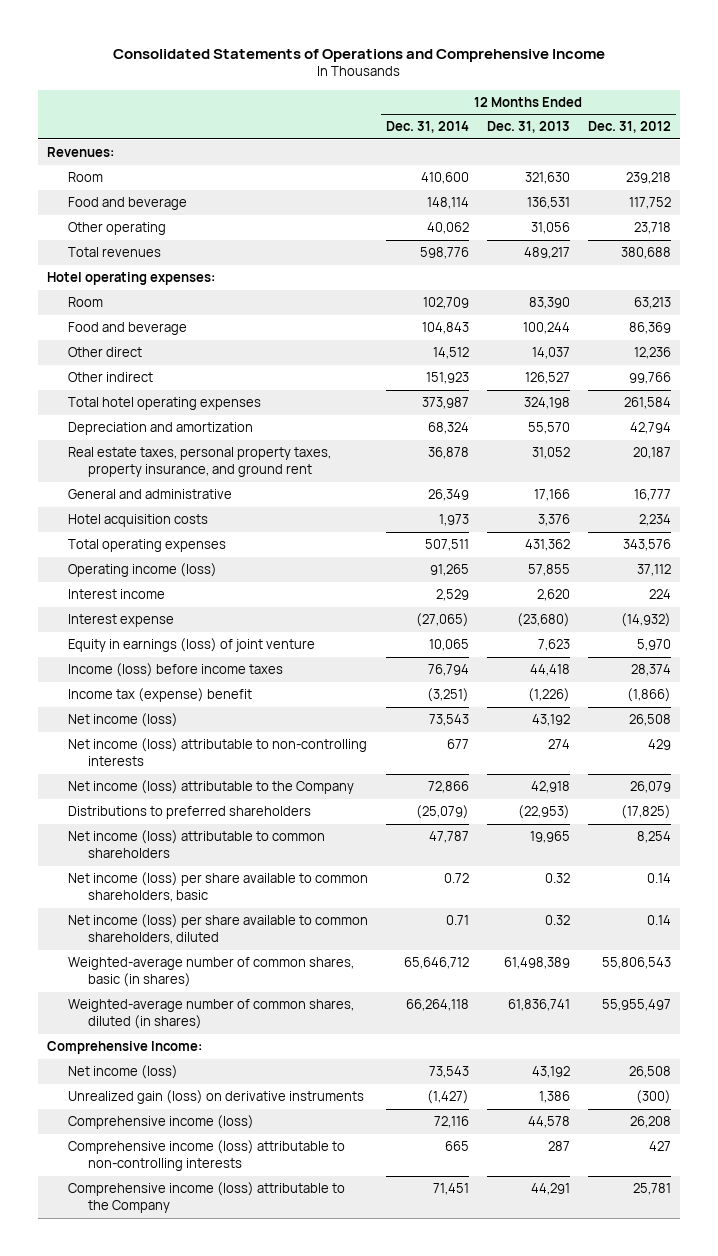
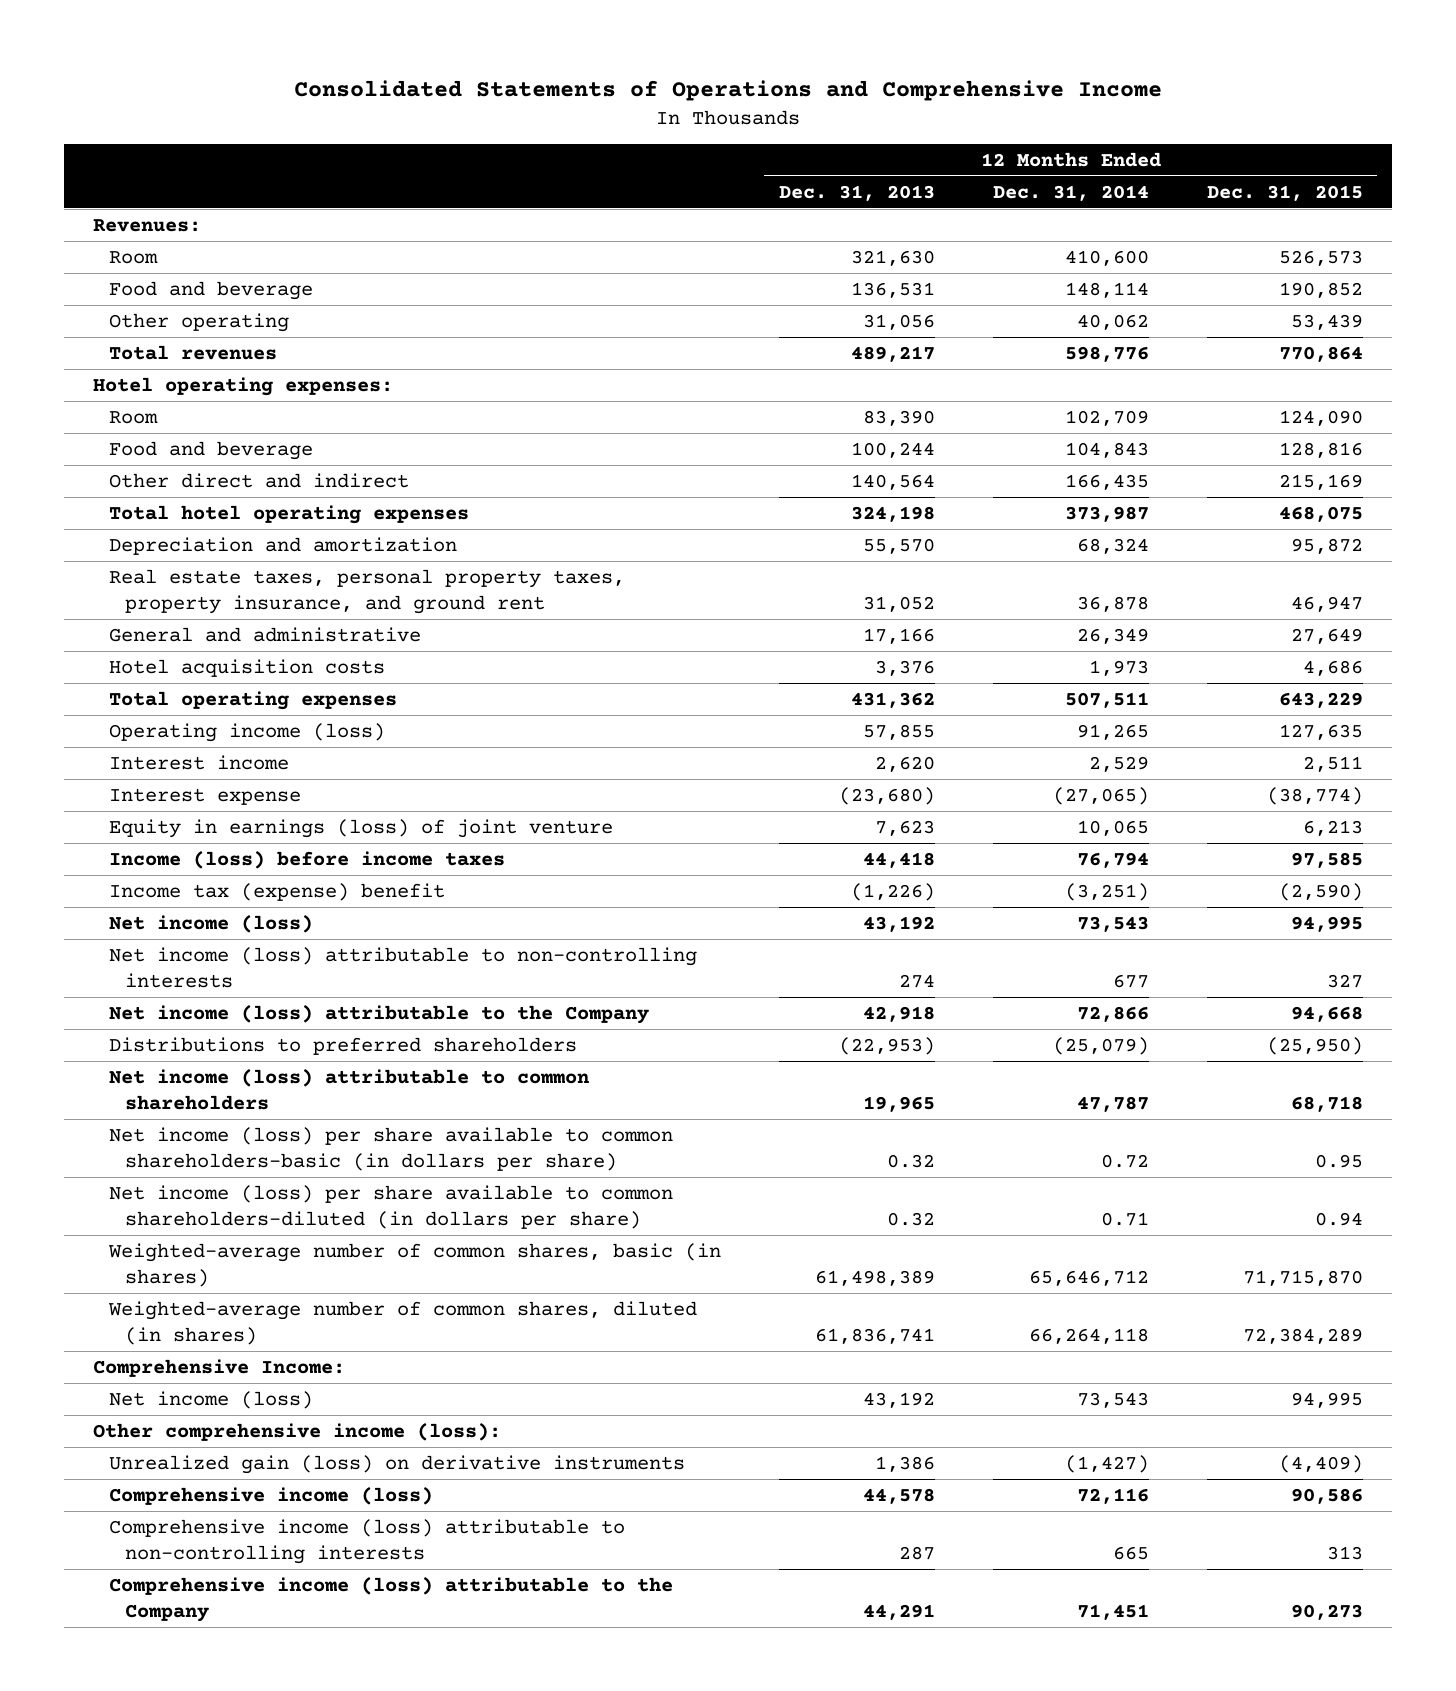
- | 12 Months Ended Dec. 31, 2014 | 12 Months Ended Dec. 31, 2013 | 12 Months Ended Dec. 31, 2012
+ | 12 Months Ended Dec. 31, 2013 | 12 Months Ended Dec. 31, 2014 | 12 Months Ended Dec. 31, 2015
- Other direct | 14,512 | 14,037 | 12,236
- Other indirect | 151,923 | 126,527 | 99,766
+ Other direct and indirect | 140,564 | 166,435 | 215,169
- Net income (loss) per share available to common shareholders, basic | 0.72 | 0.32 | 0.14
- Net income (loss) per share available to common shareholders, diluted | 0.71 | 0.32 | 0.14
+ Net income (loss) per share available to common shareholders-basic (in dollars per share) | 0.32 | 0.72 | 0.95
+ Net income (loss) per share available to common shareholders-diluted (in dollars per share) | 0.32 | 0.71 | 0.94
+ Other comprehensive income (loss):

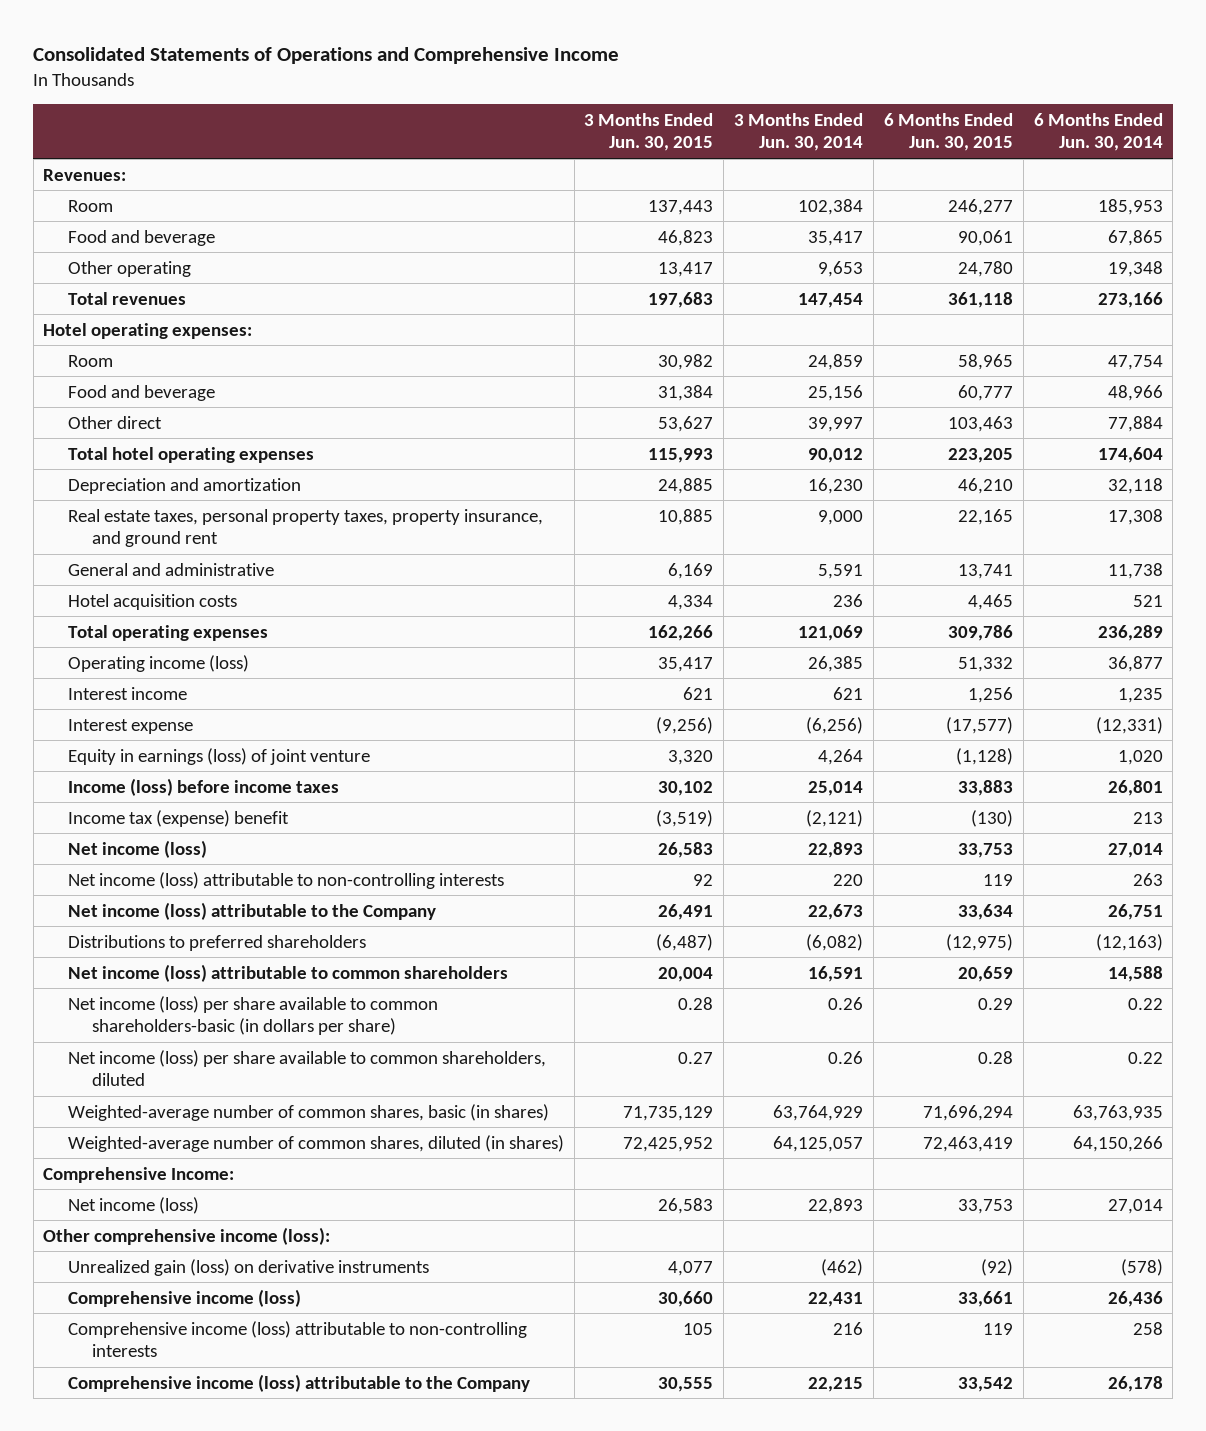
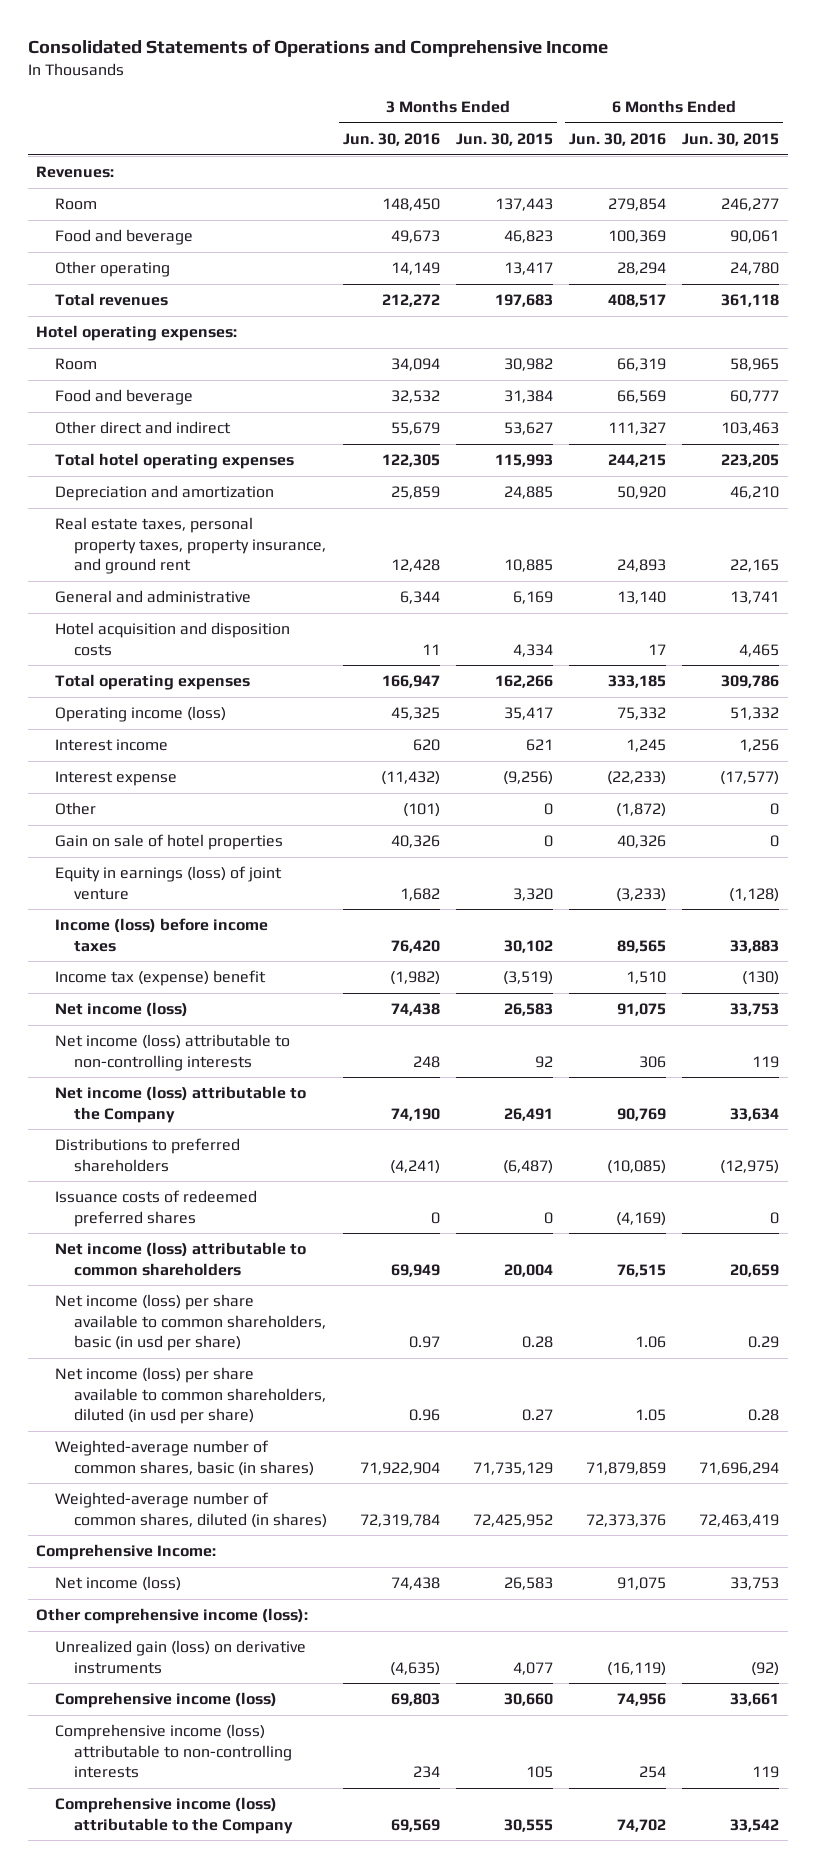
- | 3 Months Ended Jun. 30, 2015 | 3 Months Ended Jun. 30, 2014 | 6 Months Ended Jun. 30, 2015 | 6 Months Ended Jun. 30, 2014
+ | 3 Months Ended Jun. 30, 2016 | 3 Months Ended Jun. 30, 2015 | 6 Months Ended Jun. 30, 2016 | 6 Months Ended Jun. 30, 2015
- Other direct | 53,627 | 39,997 | 103,463 | 77,884
+ Other direct and indirect | 55,679 | 53,627 | 111,327 | 103,463
- Hotel acquisition costs | 4,334 | 236 | 4,465 | 521
+ Hotel acquisition and disposition costs | 11 | 4,334 | 17 | 4,465
+ Other | (101) | 0 | (1,872) | 0
+ Gain on sale of hotel properties | 40,326 | 0 | 40,326 | 0
+ Issuance costs of redeemed preferred shares | 0 | 0 | (4,169) | 0
- Net income (loss) per share available to common shareholders-basic (in dollars per share) | 0.28 | 0.26 | 0.29 | 0.22
- Net income (loss) per share available to common shareholders, diluted | 0.27 | 0.26 | 0.28 | 0.22
+ Net income (loss) per share available to common shareholders, basic (in usd per share) | 0.97 | 0.28 | 1.06 | 0.29
+ Net income (loss) per share available to common shareholders, diluted (in usd per share) | 0.96 | 0.27 | 1.05 | 0.28

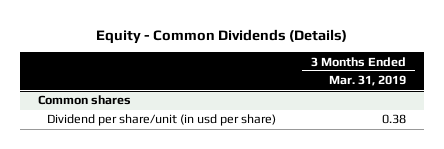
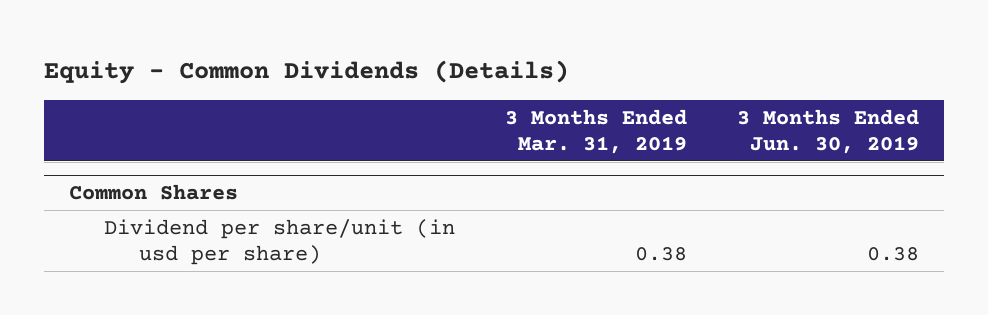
- | 3 Months Ended Mar. 31, 2019
+ | 3 Months Ended Mar. 31, 2019 | 3 Months Ended Jun. 30, 2019
- Common shares
+ Common Shares

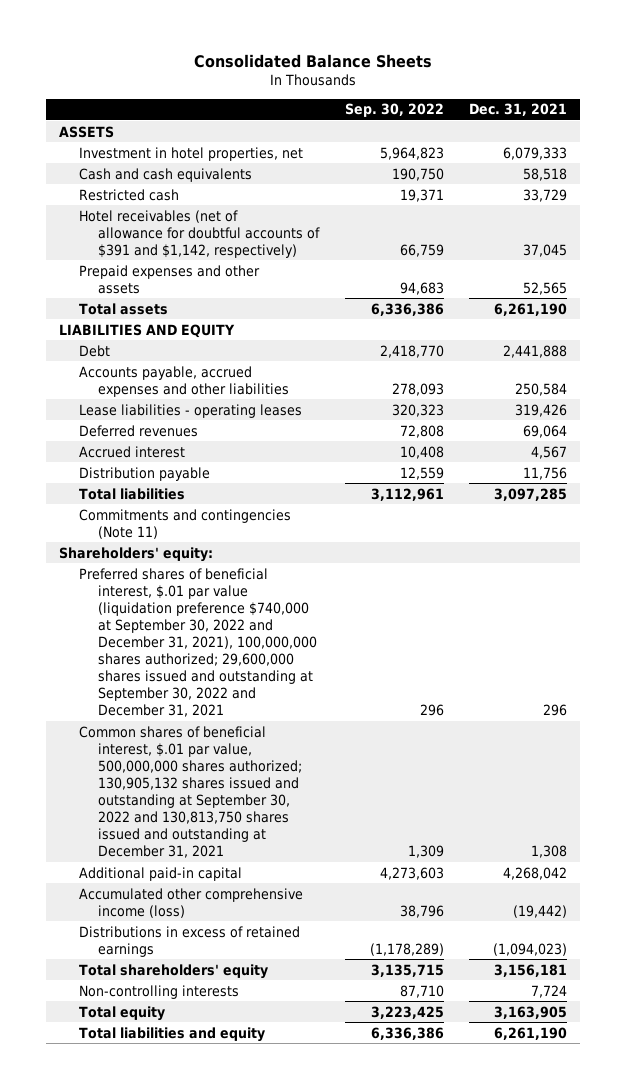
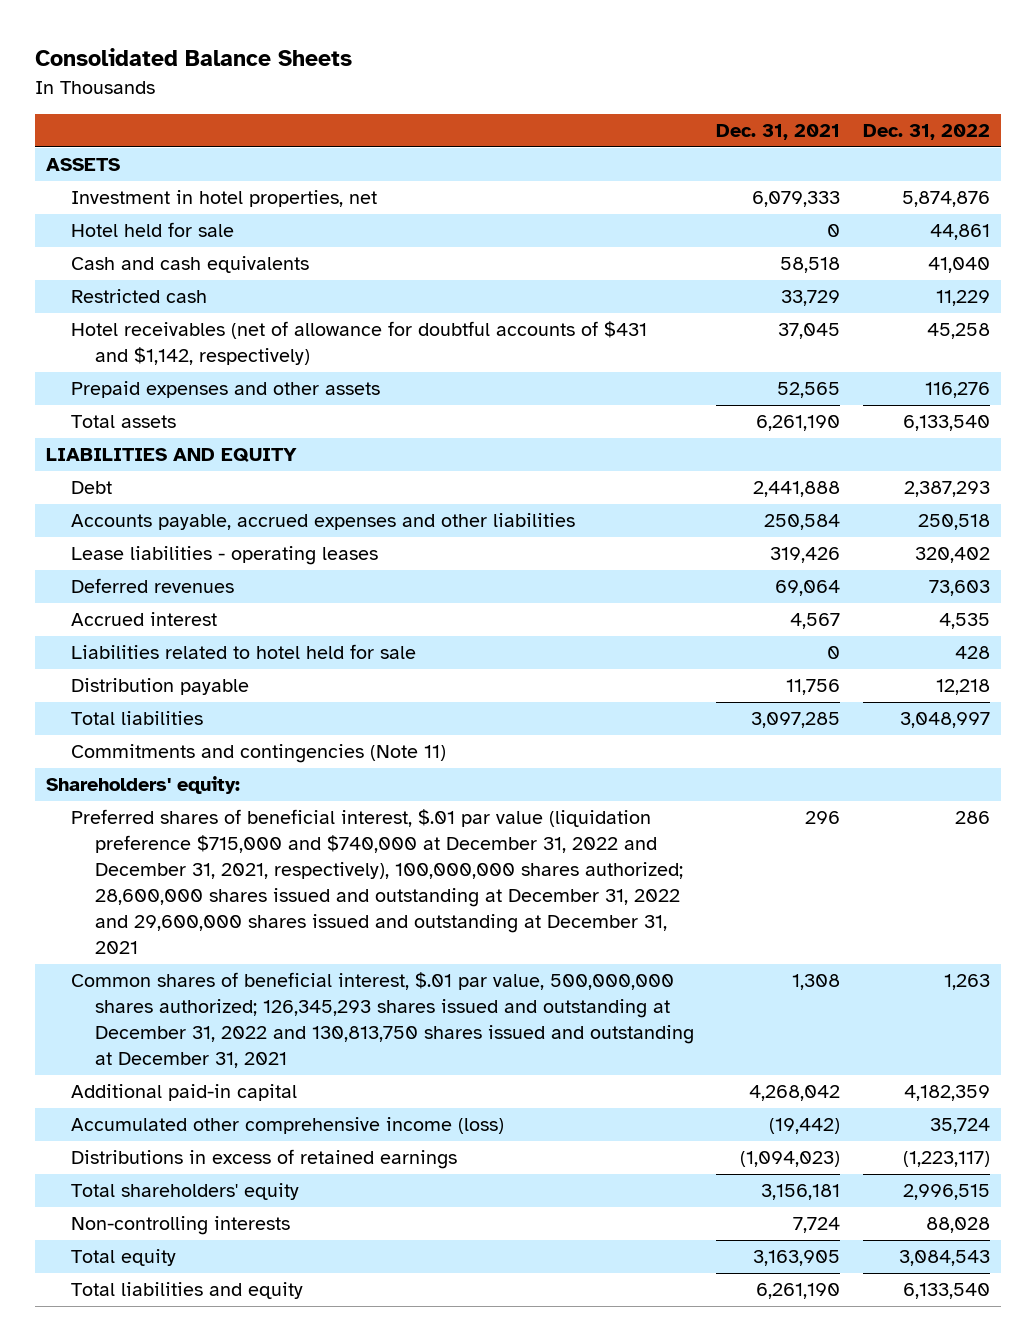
- | Sep. 30, 2022 | Dec. 31, 2021
+ | Dec. 31, 2021 | Dec. 31, 2022
+ Hotel held for sale | 0 | 44,861
- Hotel receivables (net of allowance for doubtful accounts of $391 and $1,142, respectively) | 66,759 | 37,045
+ Hotel receivables (net of allowance for doubtful accounts of $431 and $1,142, respectively) | 37,045 | 45,258
+ Liabilities related to hotel held for sale | 0 | 428
- Preferred shares of beneficial interest, $.01 par value (liquidation preference $740,000 at September 30, 2022 and December 31, 2021), 100,000,000 shares authorized; 29,600,000 shares issued and outstanding at September 30, 2022 and December 31, 2021 | 296 | 296
- Common shares of beneficial interest, $.01 par value, 500,000,000 shares authorized; 130,905,132 shares issued and outstanding at September 30, 2022 and 130,813,750 shares issued and outstanding at December 31, 2021 | 1,309 | 1,308
+ Preferred shares of beneficial interest, $.01 par value (liquidation preference $715,000 and $740,000 at December 31, 2022 and December 31, 2021, respectively), 100,000,000 shares authorized; 28,600,000 shares issued and outstanding at December 31, 2022 and 29,600,000 shares issued and outstanding at December 31, 2021 | 296 | 286
+ Common shares of beneficial interest, $.01 par value, 500,000,000 shares authorized; 126,345,293 shares issued and outstanding at December 31, 2022 and 130,813,750 shares issued and outstanding at December 31, 2021 | 1,308 | 1,263

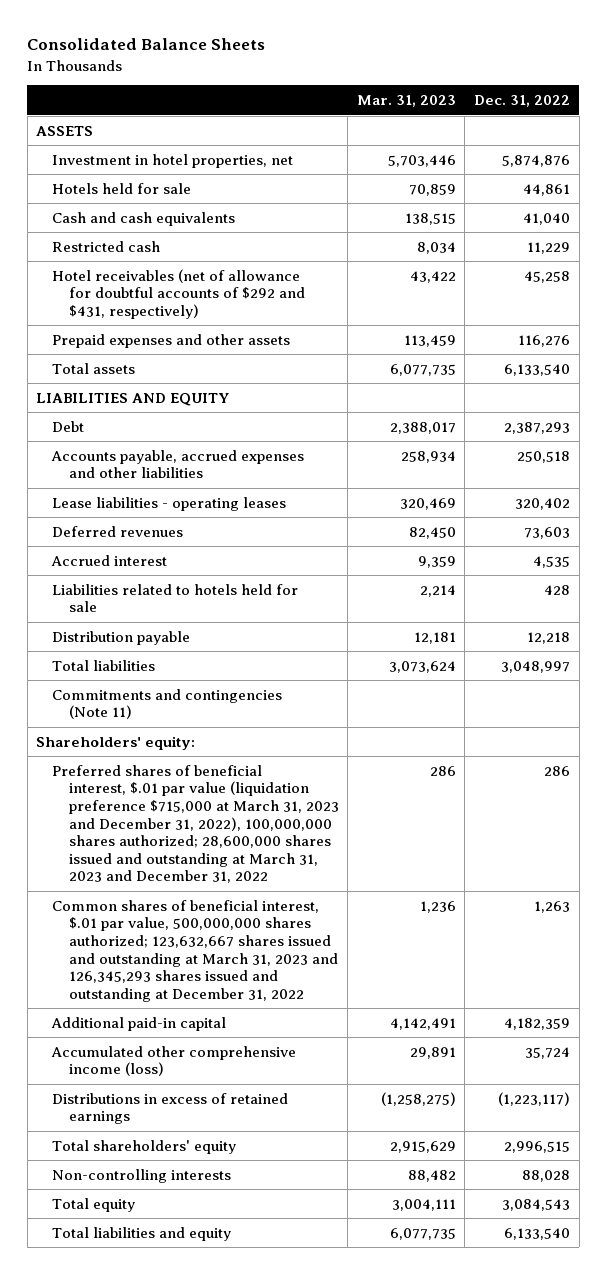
- | Dec. 31, 2021 | Dec. 31, 2022
+ | Mar. 31, 2023 | Dec. 31, 2022
- Hotel held for sale | 0 | 44,861
+ Hotels held for sale | 70,859 | 44,861
- Hotel receivables (net of allowance for doubtful accounts of $431 and $1,142, respectively) | 37,045 | 45,258
+ Hotel receivables (net of allowance for doubtful accounts of $292 and $431, respectively) | 43,422 | 45,258
- Liabilities related to hotel held for sale | 0 | 428
+ Liabilities related to hotels held for sale | 2,214 | 428
- Preferred shares of beneficial interest, $.01 par value (liquidation preference $715,000 and $740,000 at December 31, 2022 and December 31, 2021, respectively), 100,000,000 shares authorized; 28,600,000 shares issued and outstanding at December 31, 2022 and 29,600,000 shares issued and outstanding at December 31, 2021 | 296 | 286
- Common shares of beneficial interest, $.01 par value, 500,000,000 shares authorized; 126,345,293 shares issued and outstanding at December 31, 2022 and 130,813,750 shares issued and outstanding at December 31, 2021 | 1,308 | 1,263
+ Preferred shares of beneficial interest, $.01 par value (liquidation preference $715,000 at March 31, 2023 and December 31, 2022), 100,000,000 shares authorized; 28,600,000 shares issued and outstanding at March 31, 2023 and December 31, 2022 | 286 | 286
+ Common shares of beneficial interest, $.01 par value, 500,000,000 shares authorized; 123,632,667 shares issued and outstanding at March 31, 2023 and 126,345,293 shares issued and outstanding at December 31, 2022 | 1,236 | 1,263

